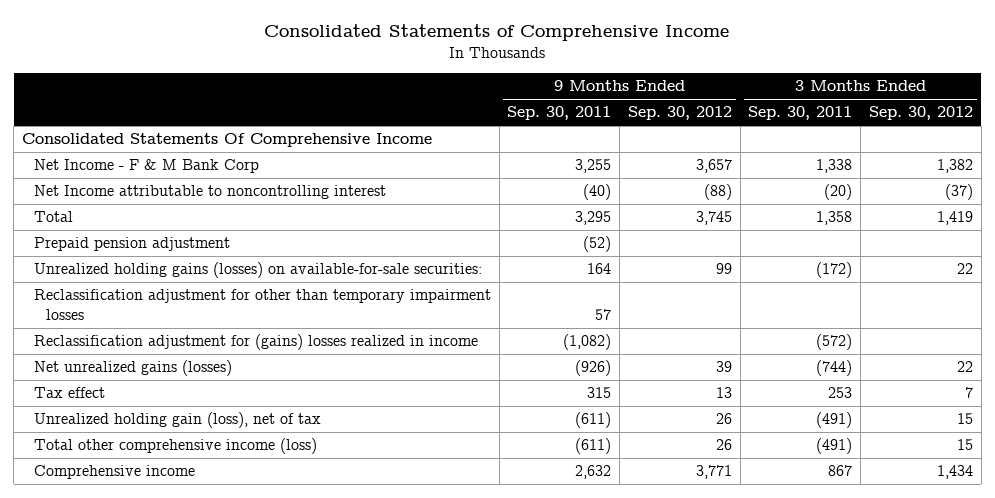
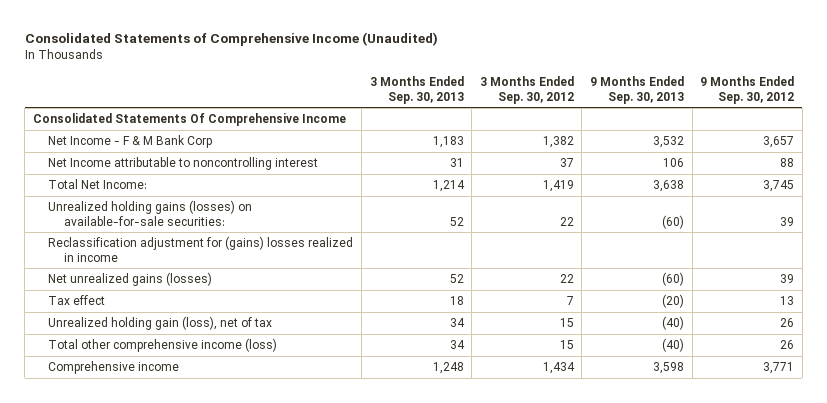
- Consolidated Statements of Comprehensive Income
+ Consolidated Statements of Comprehensive Income (Unaudited)
- | 9 Months Ended Sep. 30, 2011 | 9 Months Ended Sep. 30, 2012 | 3 Months Ended Sep. 30, 2011 | 3 Months Ended Sep. 30, 2012
+ | 3 Months Ended Sep. 30, 2013 | 3 Months Ended Sep. 30, 2012 | 9 Months Ended Sep. 30, 2013 | 9 Months Ended Sep. 30, 2012
- Net Income attributable to noncontrolling interest | (40) | (88) | (20) | (37)
- Total | 3,295 | 3,745 | 1,358 | 1,419
- Prepaid pension adjustment | (52) | | |
- Unrealized holding gains (losses) on available-for-sale securities: | 164 | 99 | (172) | 22
- Reclassification adjustment for other than temporary impairment losses | 57 | | |
+ Net Income attributable to noncontrolling interest | 31 | 37 | 106 | 88
+ Total Net Income: | 1,214 | 1,419 | 3,638 | 3,745
+ Unrealized holding gains (losses) on available-for-sale securities: | 52 | 22 | (60) | 39

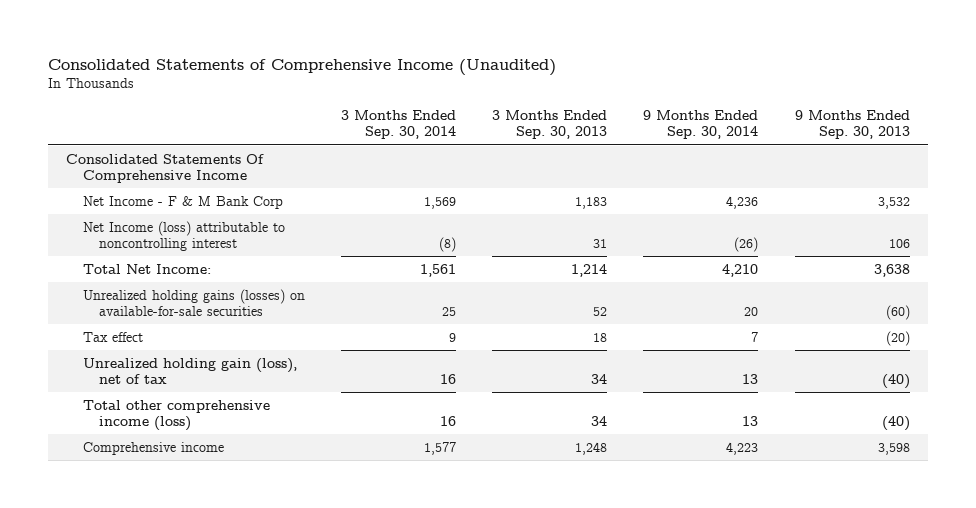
- | 3 Months Ended Sep. 30, 2013 | 3 Months Ended Sep. 30, 2012 | 9 Months Ended Sep. 30, 2013 | 9 Months Ended Sep. 30, 2012
+ | 3 Months Ended Sep. 30, 2014 | 3 Months Ended Sep. 30, 2013 | 9 Months Ended Sep. 30, 2014 | 9 Months Ended Sep. 30, 2013
- Net Income attributable to noncontrolling interest | 31 | 37 | 106 | 88
+ Net Income (loss) attributable to noncontrolling interest | (8) | 31 | (26) | 106
- Unrealized holding gains (losses) on available-for-sale securities: | 52 | 22 | (60) | 39
- Reclassification adjustment for (gains) losses realized in income
- Net unrealized gains (losses) | 52 | 22 | (60) | 39
+ Unrealized holding gains (losses) on available-for-sale securities | 25 | 52 | 20 | (60)

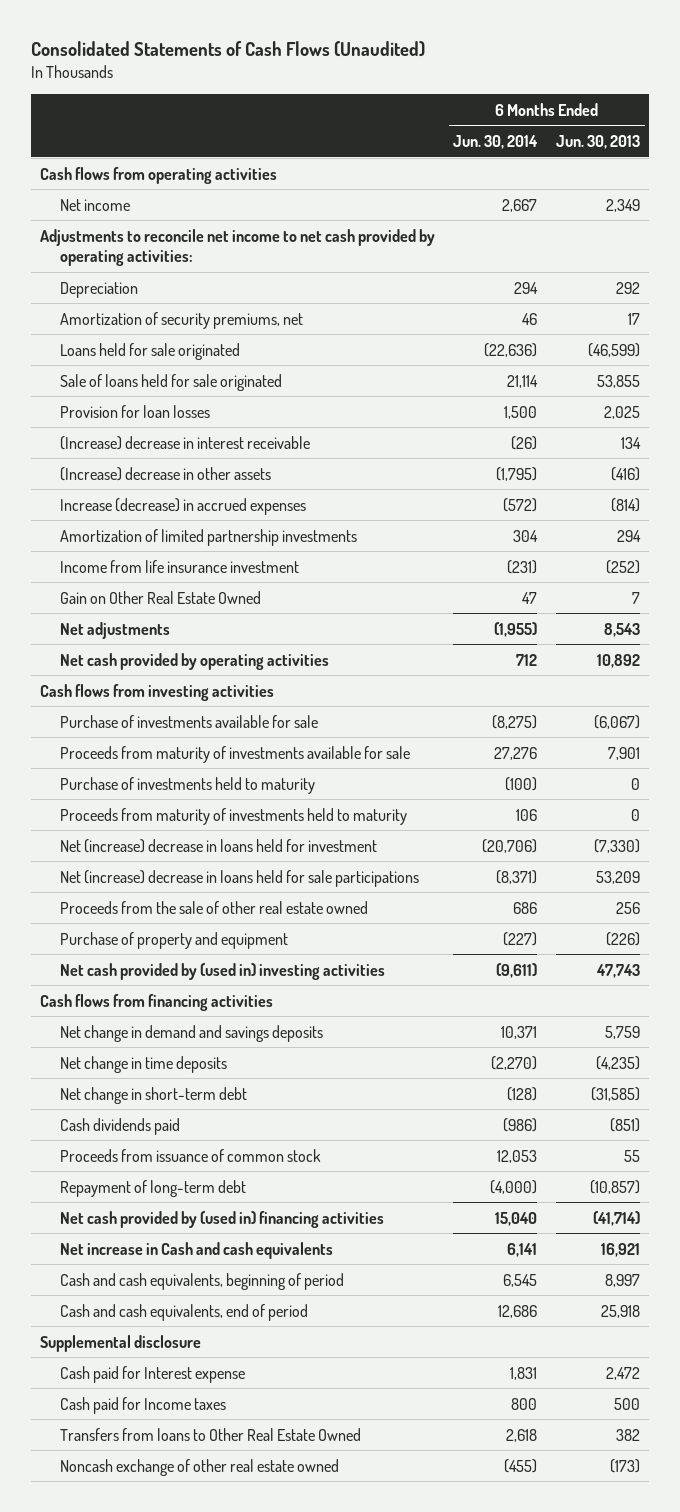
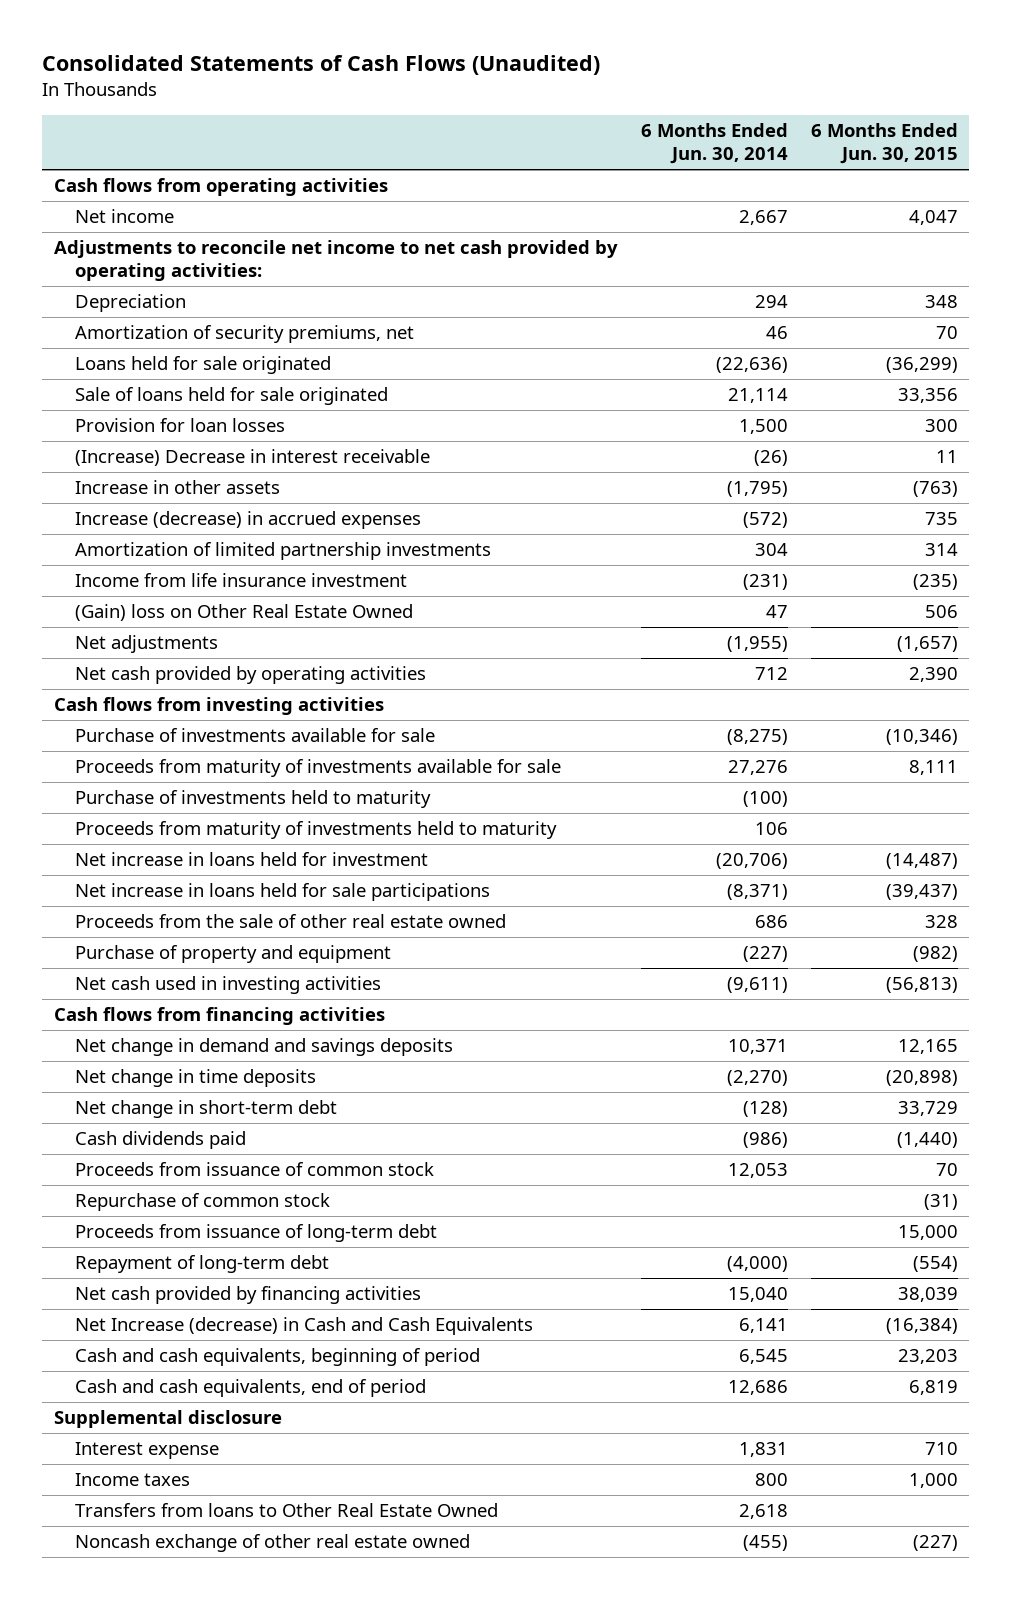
- | 6 Months Ended Jun. 30, 2014 | 6 Months Ended Jun. 30, 2013
+ | 6 Months Ended Jun. 30, 2014 | 6 Months Ended Jun. 30, 2015
- (Increase) decrease in interest receivable | (26) | 134
- (Increase) decrease in other assets | (1,795) | (416)
+ (Increase) Decrease in interest receivable | (26) | 11
+ Increase in other assets | (1,795) | (763)
- Gain on Other Real Estate Owned | 47 | 7
+ (Gain) loss on Other Real Estate Owned | 47 | 506
- Net (increase) decrease in loans held for investment | (20,706) | (7,330)
- Net (increase) decrease in loans held for sale participations | (8,371) | 53,209
+ Net increase in loans held for investment | (20,706) | (14,487)
+ Net increase in loans held for sale participations | (8,371) | (39,437)
- Net cash provided by (used in) investing activities | (9,611) | 47,743
+ Net cash used in investing activities | (9,611) | (56,813)
+ Repurchase of common stock | | (31)
+ Proceeds from issuance of long-term debt | | 15,000
- Net cash provided by (used in) financing activities | 15,040 | (41,714)
- Net increase in Cash and cash equivalents | 6,141 | 16,921
+ Net cash provided by financing activities | 15,040 | 38,039
+ Net Increase (decrease) in Cash and Cash Equivalents | 6,141 | (16,384)
- Cash paid for Interest expense | 1,831 | 2,472
- Cash paid for Income taxes | 800 | 500
+ Interest expense | 1,831 | 710
+ Income taxes | 800 | 1,000

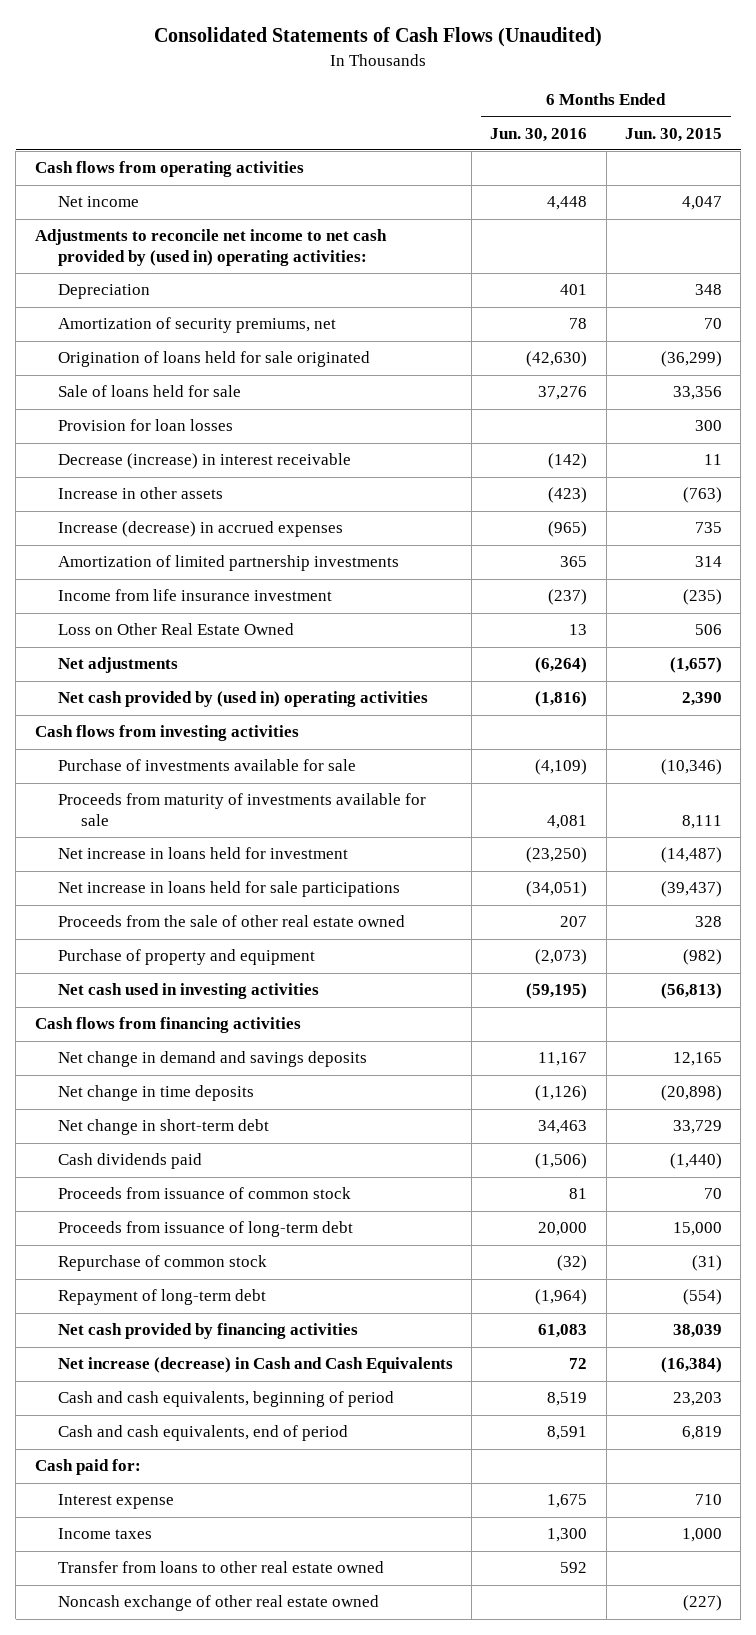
- | 6 Months Ended Jun. 30, 2014 | 6 Months Ended Jun. 30, 2015
+ | 6 Months Ended Jun. 30, 2016 | 6 Months Ended Jun. 30, 2015
- Adjustments to reconcile net income to net cash provided by operating activities:
+ Adjustments to reconcile net income to net cash provided by (used in) operating activities:
- Loans held for sale originated | (22,636) | (36,299)
- Sale of loans held for sale originated | 21,114 | 33,356
+ Origination of loans held for sale originated | (42,630) | (36,299)
+ Sale of loans held for sale | 37,276 | 33,356
- (Increase) Decrease in interest receivable | (26) | 11
+ Decrease (increase) in interest receivable | (142) | 11
- (Gain) loss on Other Real Estate Owned | 47 | 506
+ Loss on Other Real Estate Owned | 13 | 506
- Net cash provided by operating activities | 712 | 2,390
+ Net cash provided by (used in) operating activities | (1,816) | 2,390
- Purchase of investments held to maturity | (100) |
- Proceeds from maturity of investments held to maturity | 106 |
moved down: Repurchase of common stock | (32) | (31)
- Net Increase (decrease) in Cash and Cash Equivalents | 6,141 | (16,384)
+ Net increase (decrease) in Cash and Cash Equivalents | 72 | (16,384)
- Supplemental disclosure
+ Cash paid for:
- Transfers from loans to Other Real Estate Owned | 2,618 |
+ Transfer from loans to other real estate owned | 592 |

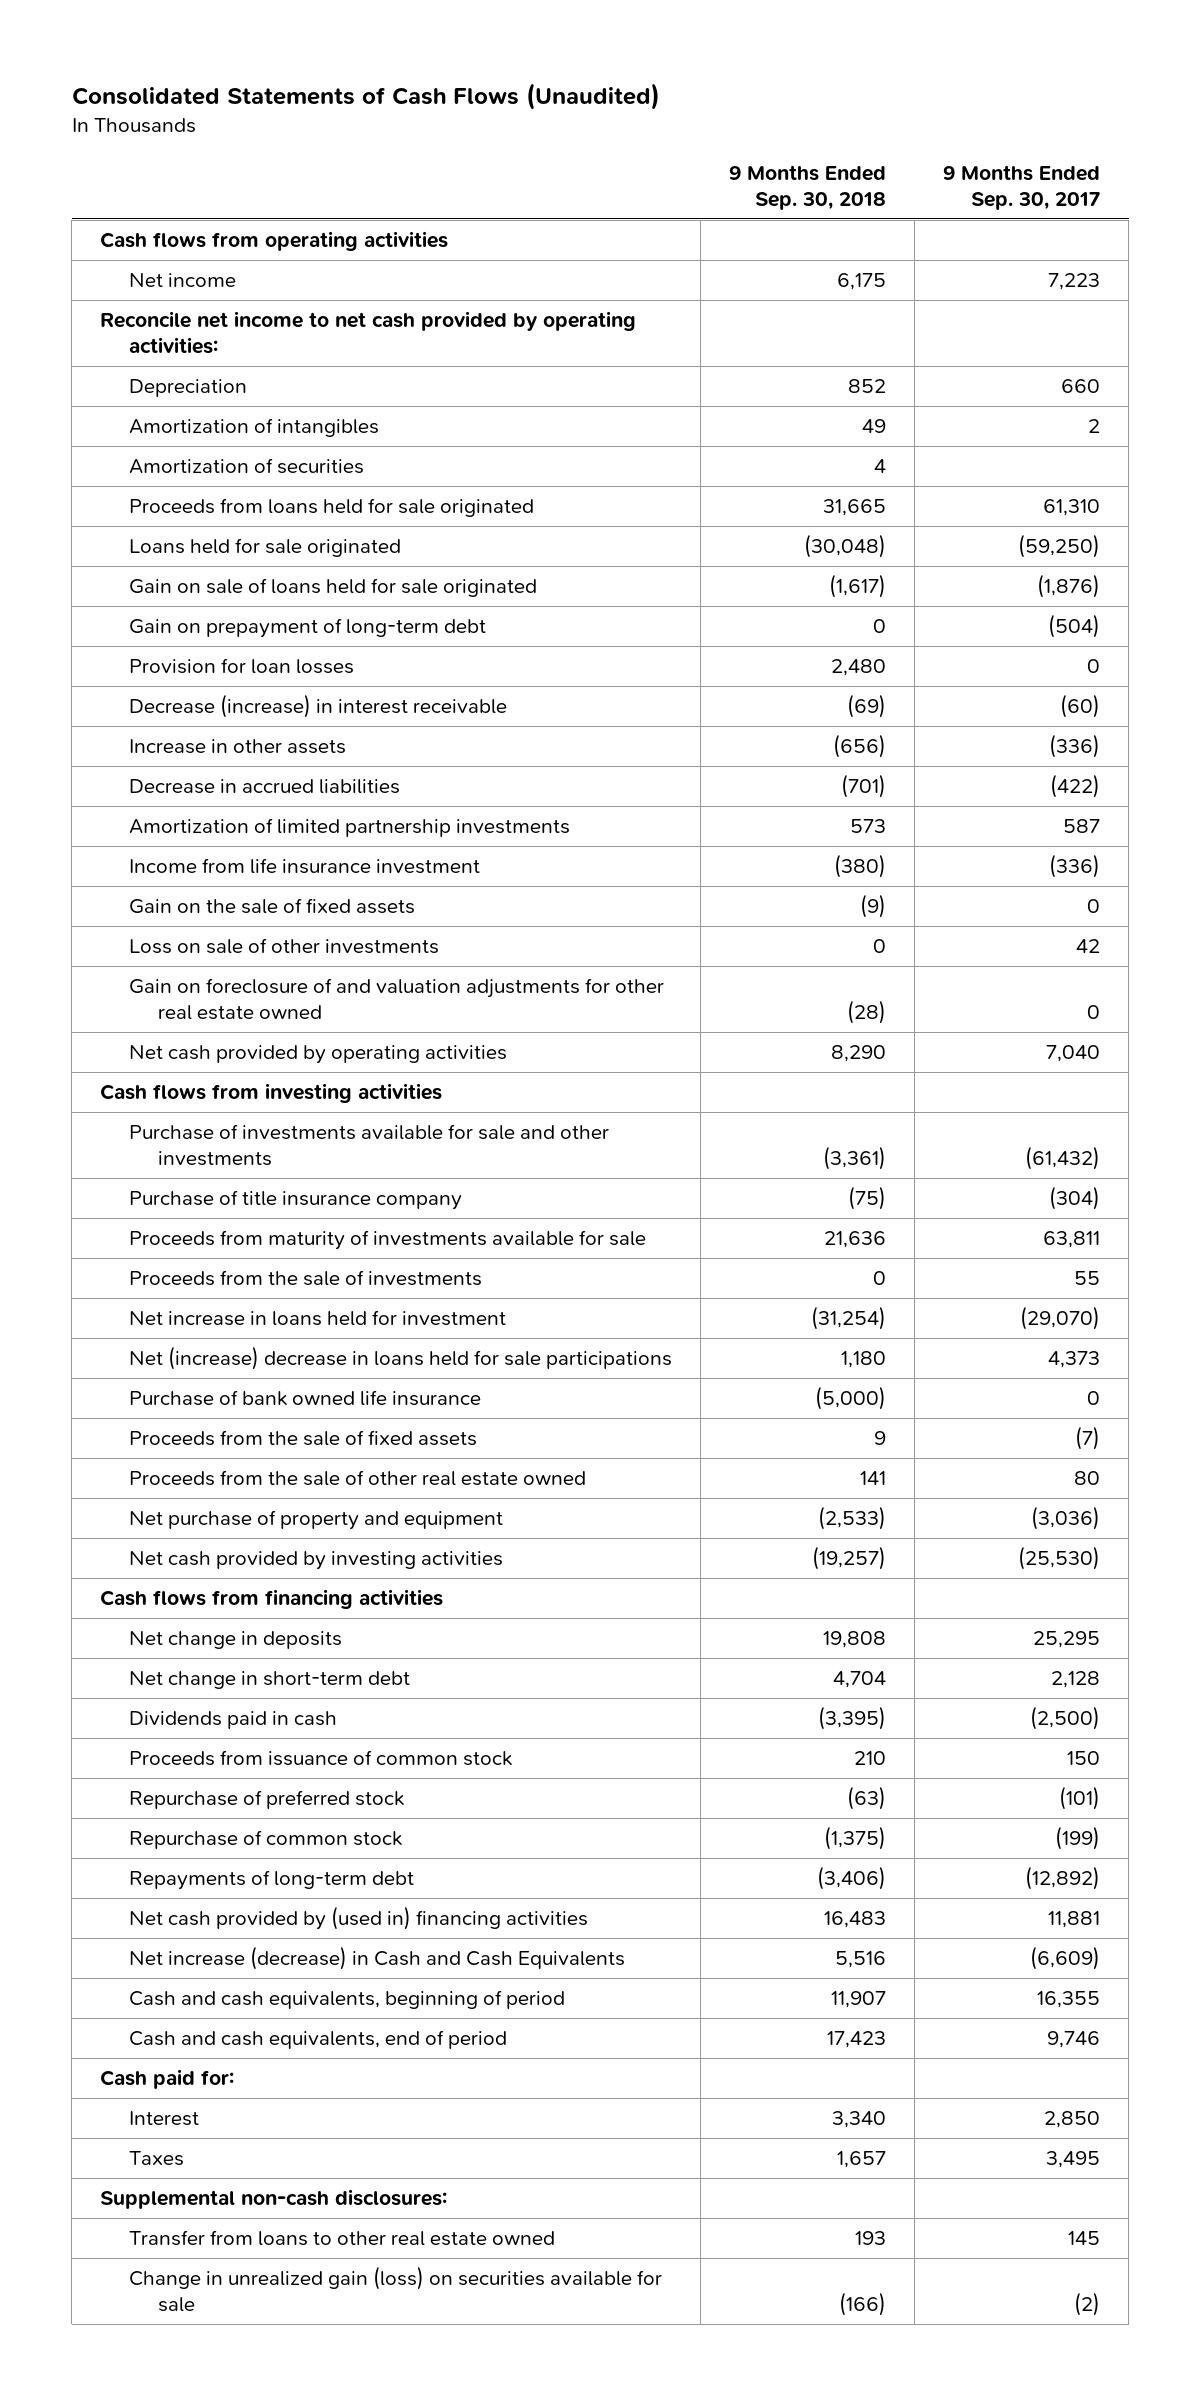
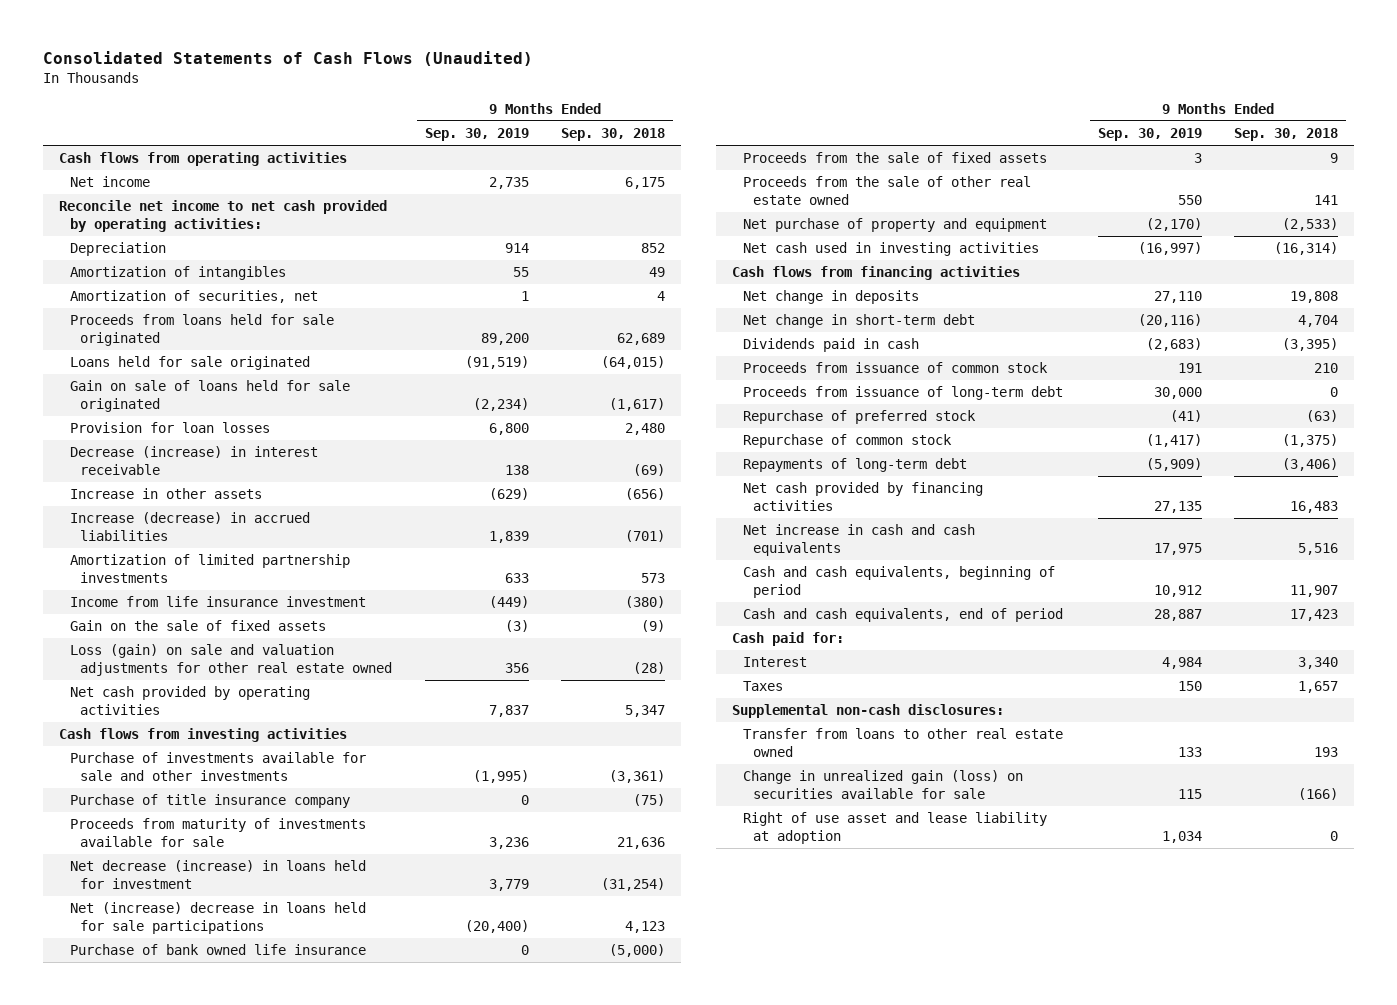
- | 9 Months Ended Sep. 30, 2018 | 9 Months Ended Sep. 30, 2017
+ | 9 Months Ended Sep. 30, 2019 | 9 Months Ended Sep. 30, 2018
- Amortization of securities | 4 |
- Proceeds from loans held for sale originated | 31,665 | 61,310
- Loans held for sale originated | (30,048) | (59,250)
+ Amortization of securities, net | 1 | 4
+ Proceeds from loans held for sale originated | 89,200 | 62,689
+ Loans held for sale originated | (91,519) | (64,015)
- Gain on prepayment of long-term debt | 0 | (504)
- Decrease in accrued liabilities | (701) | (422)
+ Increase (decrease) in accrued liabilities | 1,839 | (701)
- Loss on sale of other investments | 0 | 42
- Gain on foreclosure of and valuation adjustments for other real estate owned | (28) | 0
- Net cash provided by operating activities | 8,290 | 7,040
+ Loss (gain) on sale and valuation adjustments for other real estate owned | 356 | (28)
+ Net cash provided by operating activities | 7,837 | 5,347
- Proceeds from the sale of investments | 0 | 55
- Net increase in loans held for investment | (31,254) | (29,070)
- Net (increase) decrease in loans held for sale participations | 1,180 | 4,373
+ Net decrease (increase) in loans held for investment | 3,779 | (31,254)
+ Net (increase) decrease in loans held for sale participations | (20,400) | 4,123
- Net cash provided by investing activities | (19,257) | (25,530)
+ Net cash used in investing activities | (16,997) | (16,314)
+ Proceeds from issuance of long-term debt | 30,000 | 0
- Net cash provided by (used in) financing activities | 16,483 | 11,881
- Net increase (decrease) in Cash and Cash Equivalents | 5,516 | (6,609)
+ Net cash provided by financing activities | 27,135 | 16,483
+ Net increase in cash and cash equivalents | 17,975 | 5,516
+ Right of use asset and lease liability at adoption | 1,034 | 0

